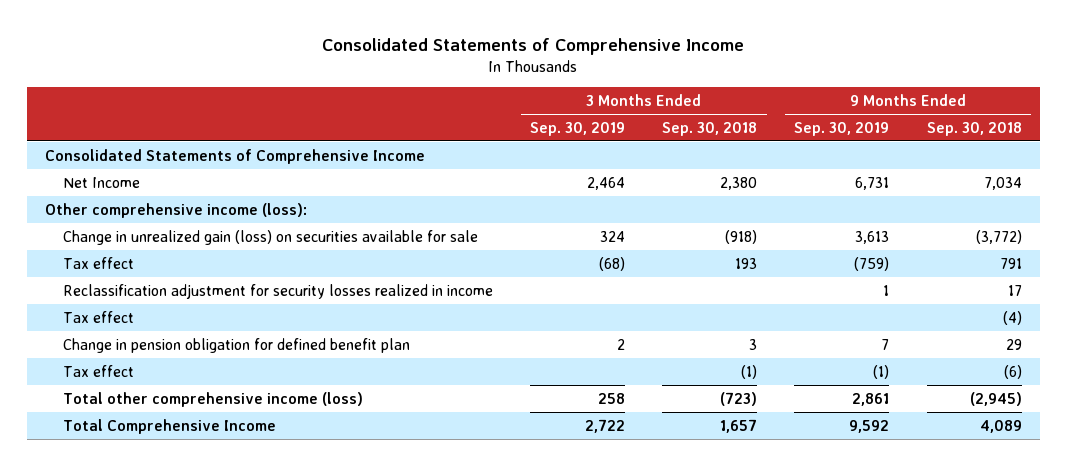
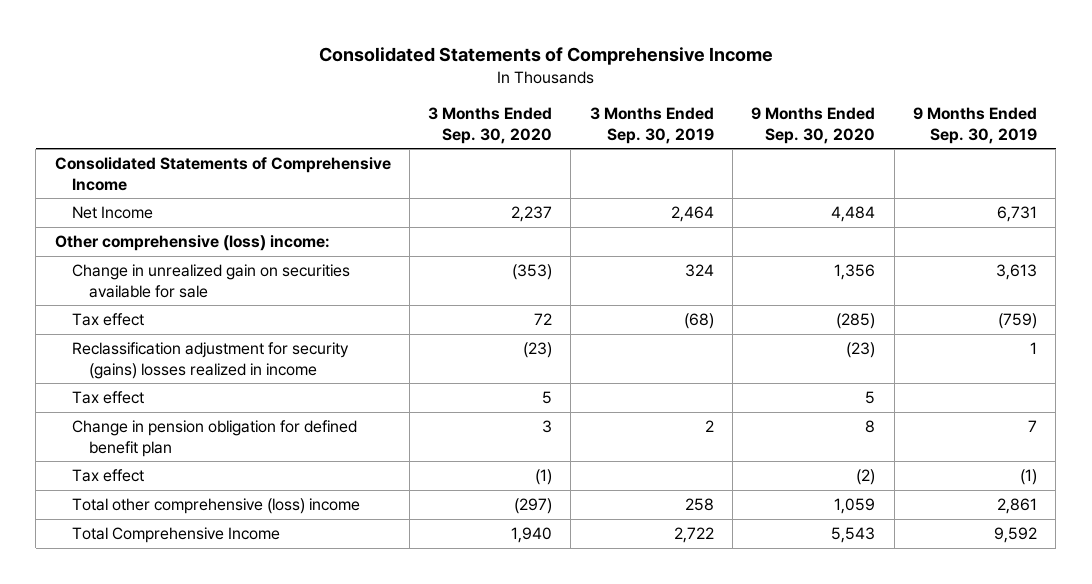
- | 3 Months Ended Sep. 30, 2019 | 3 Months Ended Sep. 30, 2018 | 9 Months Ended Sep. 30, 2019 | 9 Months Ended Sep. 30, 2018
+ | 3 Months Ended Sep. 30, 2020 | 3 Months Ended Sep. 30, 2019 | 9 Months Ended Sep. 30, 2020 | 9 Months Ended Sep. 30, 2019
- Other comprehensive income (loss):
- Change in unrealized gain (loss) on securities available for sale | 324 | (918) | 3,613 | (3,772)
+ Other comprehensive (loss) income:
+ Change in unrealized gain on securities available for sale | (353) | 324 | 1,356 | 3,613
- Reclassification adjustment for security losses realized in income | | | 1 | 17
+ Reclassification adjustment for security (gains) losses realized in income | (23) | | (23) | 1
- Total other comprehensive income (loss) | 258 | (723) | 2,861 | (2,945)
+ Total other comprehensive (loss) income | (297) | 258 | 1,059 | 2,861

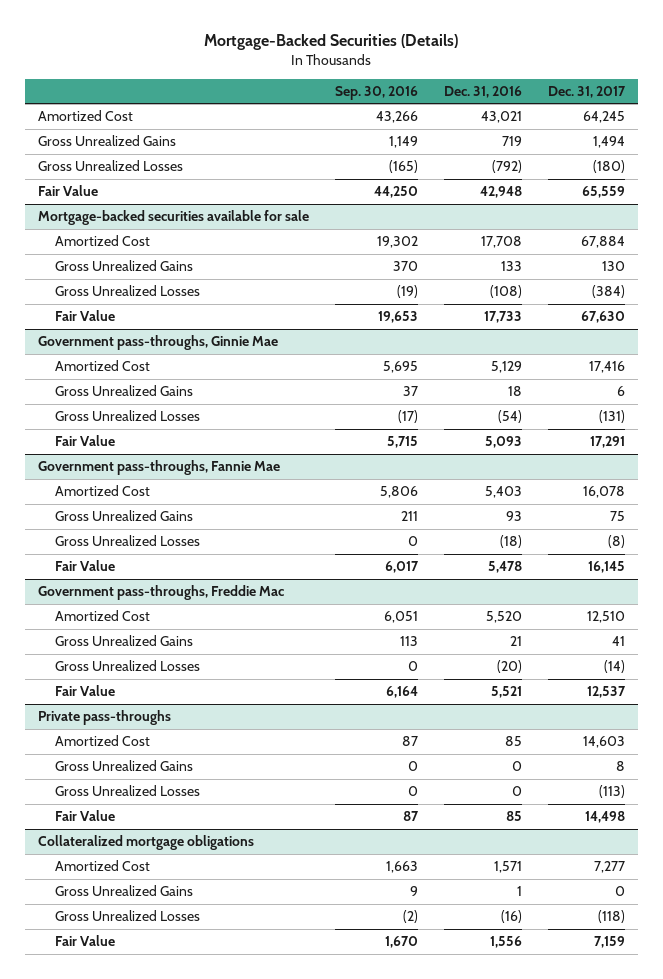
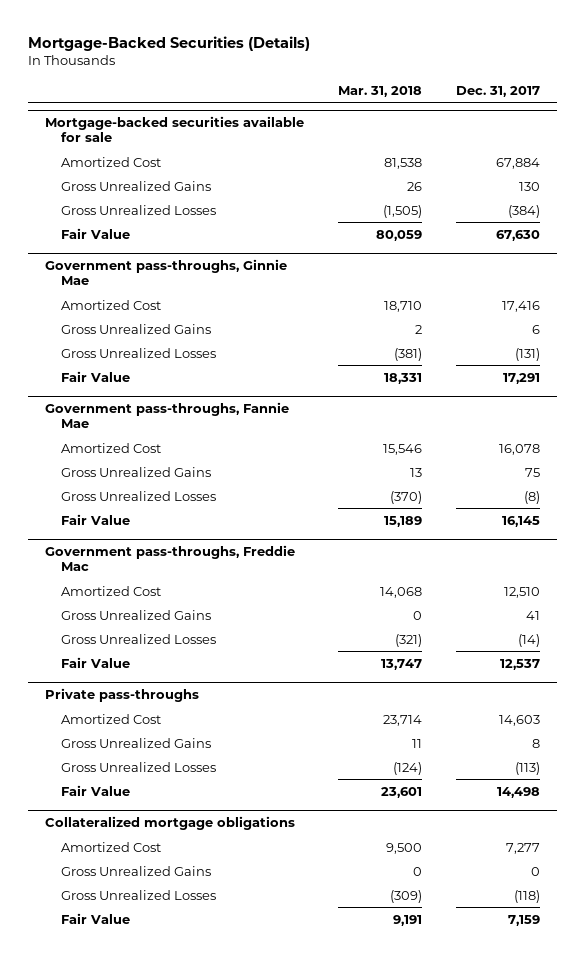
- | Sep. 30, 2016 | Dec. 31, 2016 | Dec. 31, 2017
+ | Mar. 31, 2018 | Dec. 31, 2017
- Amortized Cost | 43,266 | 43,021 | 64,245
- Gross Unrealized Gains | 1,149 | 719 | 1,494
- Gross Unrealized Losses | (165) | (792) | (180)
- Fair Value | 44,250 | 42,948 | 65,559

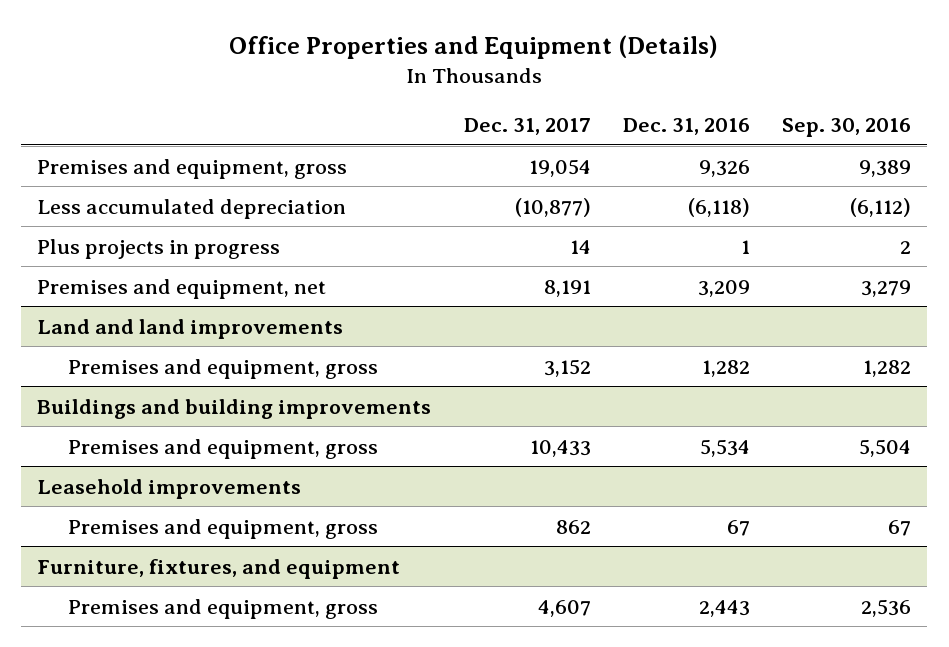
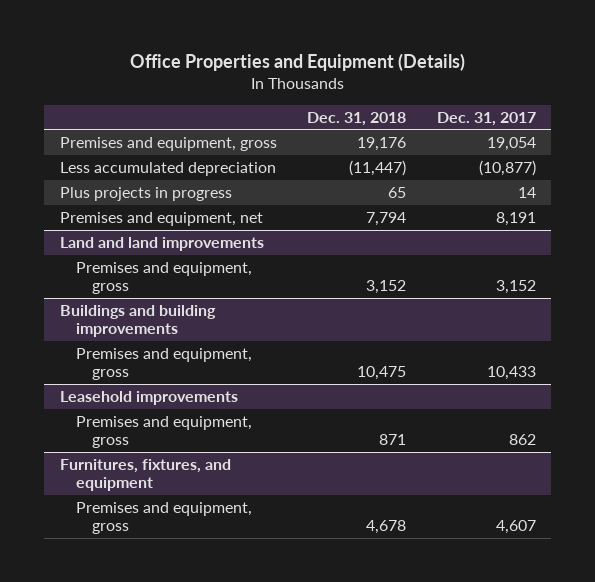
- | Dec. 31, 2017 | Dec. 31, 2016 | Sep. 30, 2016
+ | Dec. 31, 2018 | Dec. 31, 2017
- Furniture, fixtures, and equipment
+ Furnitures, fixtures, and equipment

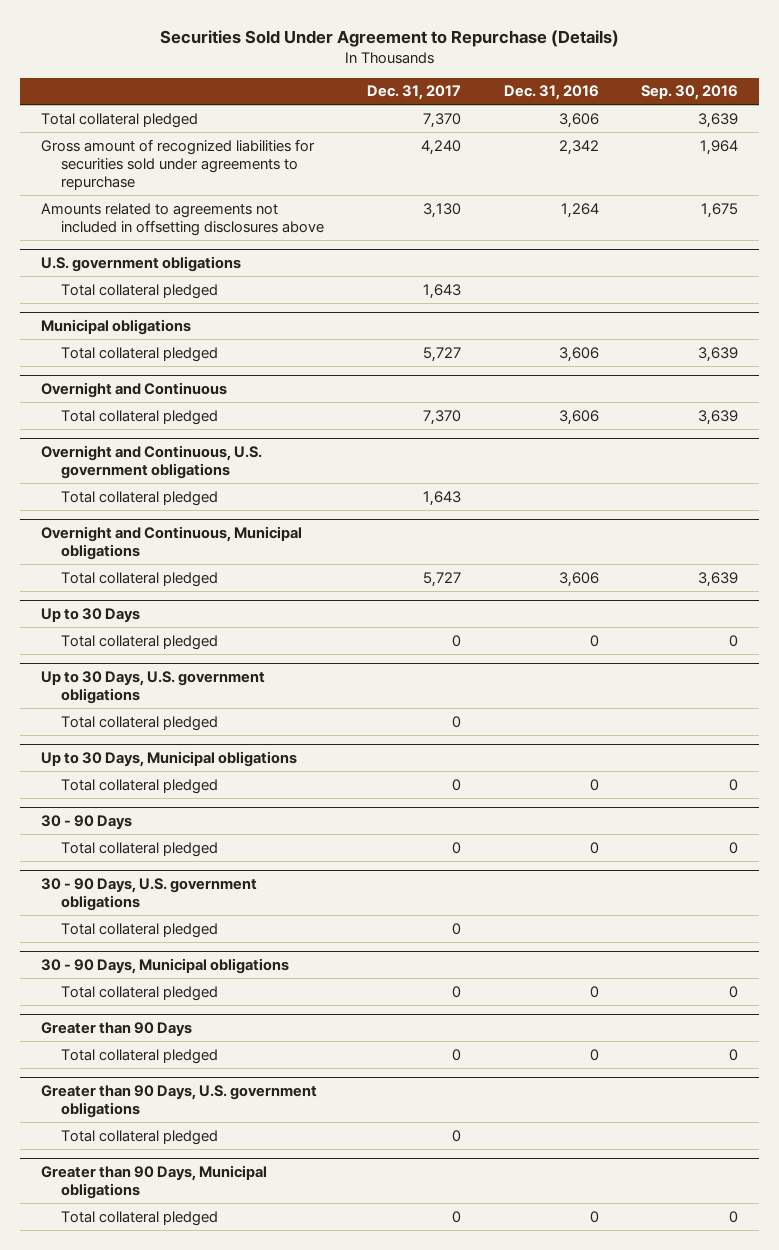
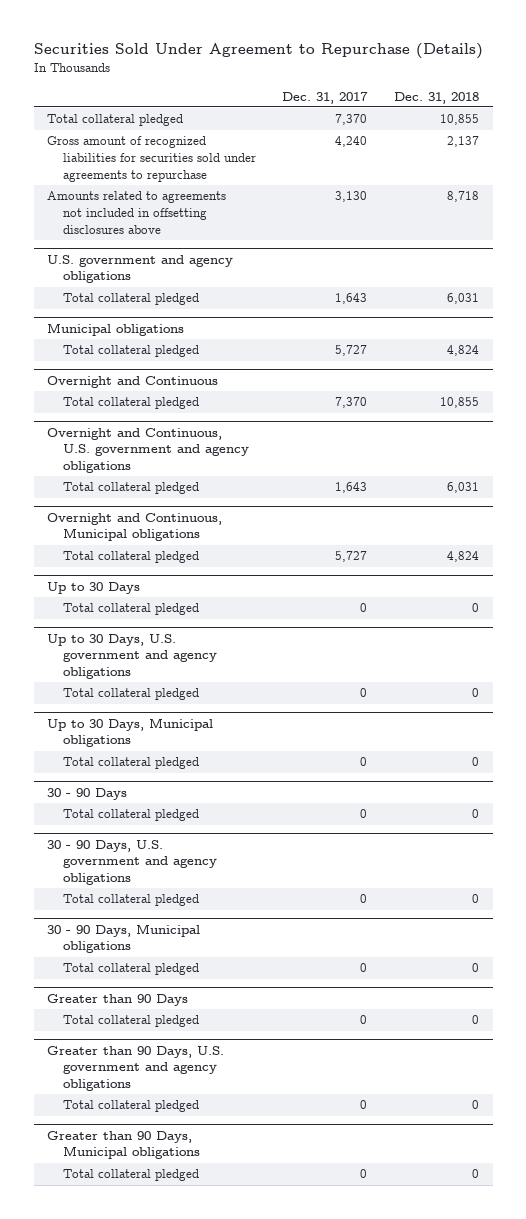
- | Dec. 31, 2017 | Dec. 31, 2016 | Sep. 30, 2016
+ | Dec. 31, 2017 | Dec. 31, 2018
- U.S. government obligations
+ U.S. government and agency obligations
- Overnight and Continuous, U.S. government obligations
+ Overnight and Continuous, U.S. government and agency obligations
- Up to 30 Days, U.S. government obligations
+ Up to 30 Days, U.S. government and agency obligations
- 30 - 90 Days, U.S. government obligations
+ 30 - 90 Days, U.S. government and agency obligations
- Greater than 90 Days, U.S. government obligations
+ Greater than 90 Days, U.S. government and agency obligations

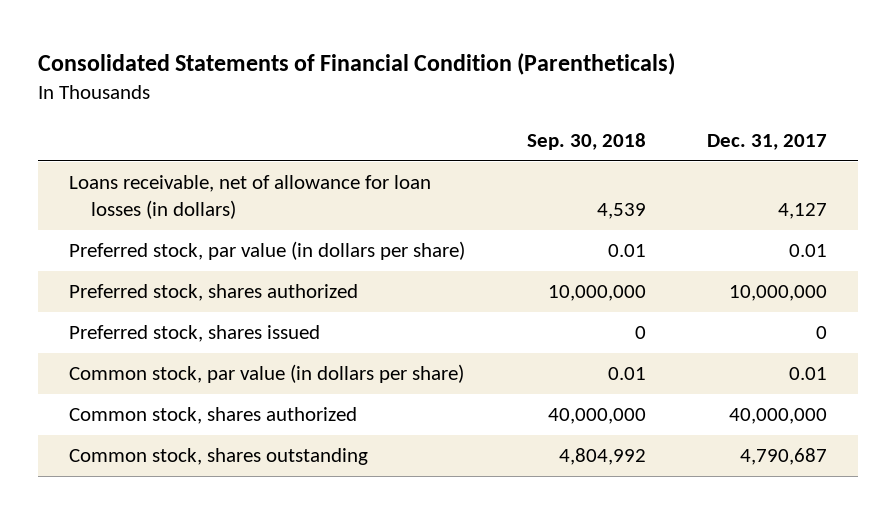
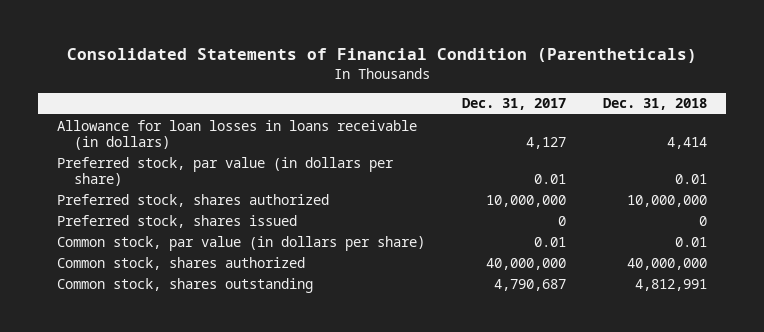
- | Sep. 30, 2018 | Dec. 31, 2017
+ | Dec. 31, 2017 | Dec. 31, 2018
- Loans receivable, net of allowance for loan losses (in dollars) | 4,539 | 4,127
+ Allowance for loan losses in loans receivable (in dollars) | 4,127 | 4,414

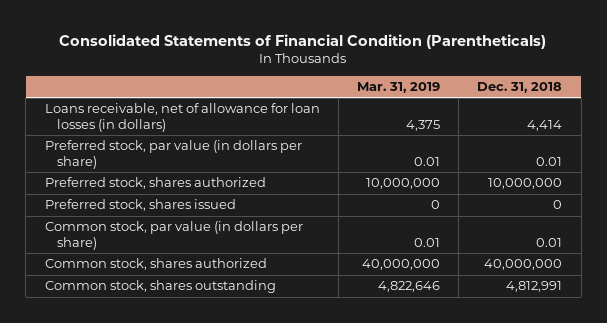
- | Dec. 31, 2017 | Dec. 31, 2018
+ | Mar. 31, 2019 | Dec. 31, 2018
- Allowance for loan losses in loans receivable (in dollars) | 4,127 | 4,414
+ Loans receivable, net of allowance for loan losses (in dollars) | 4,375 | 4,414

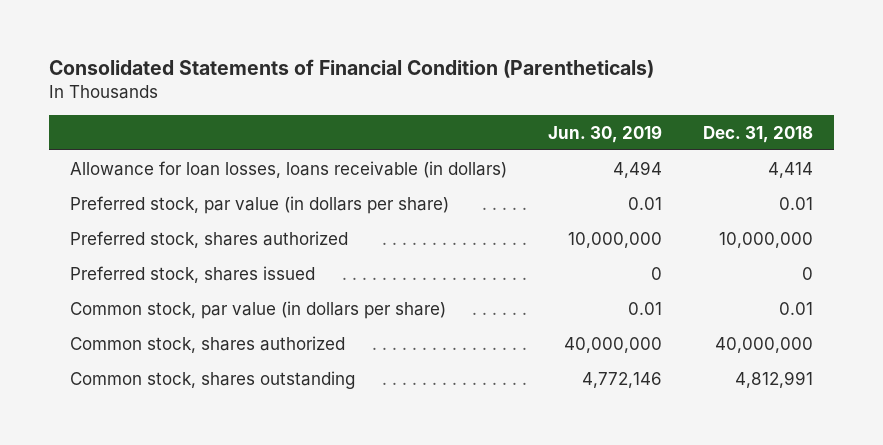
- | Mar. 31, 2019 | Dec. 31, 2018
+ | Jun. 30, 2019 | Dec. 31, 2018
- Loans receivable, net of allowance for loan losses (in dollars) | 4,375 | 4,414
+ Allowance for loan losses, loans receivable (in dollars) | 4,494 | 4,414

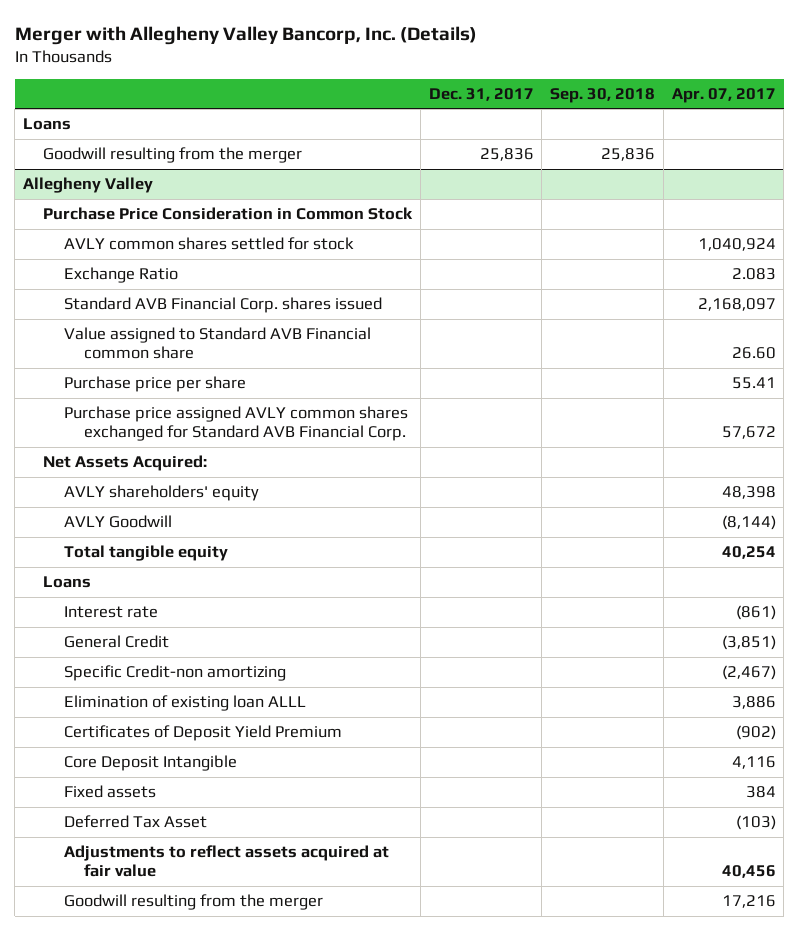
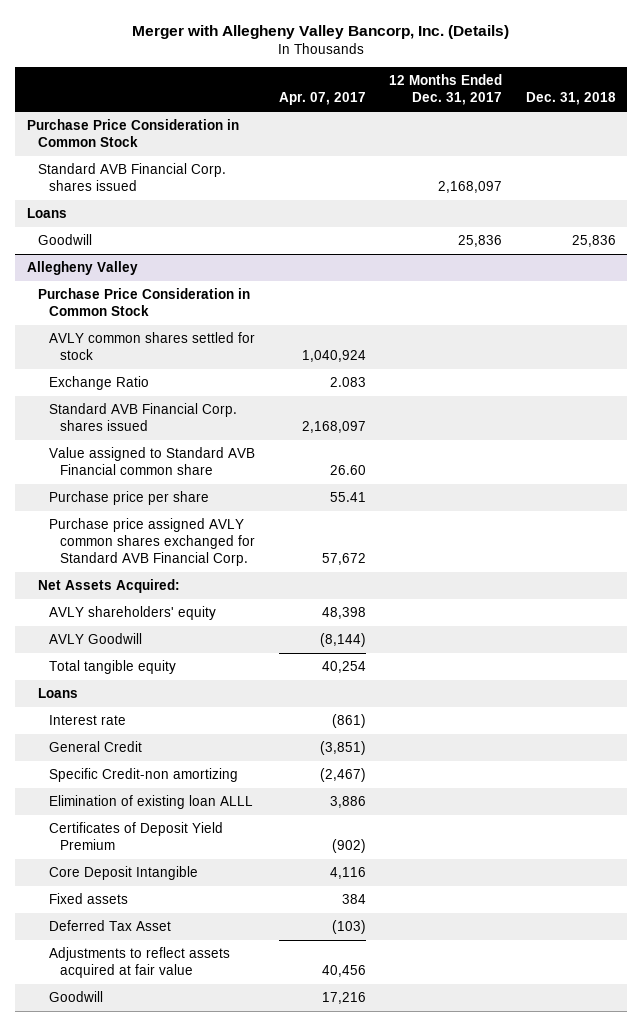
- | Dec. 31, 2017 | Sep. 30, 2018 | Apr. 07, 2017
+ | Apr. 07, 2017 | 12 Months Ended Dec. 31, 2017 | Dec. 31, 2018
+ Purchase Price Consideration in Common Stock
+ Standard AVB Financial Corp. shares issued | | 2,168,097 |
- Goodwill resulting from the merger | 25,836 | 25,836 |
+ Goodwill | | 25,836 | 25,836
@ Allegheny Valley
- Goodwill resulting from the merger | | | 17,216
+ Goodwill | 17,216 | |

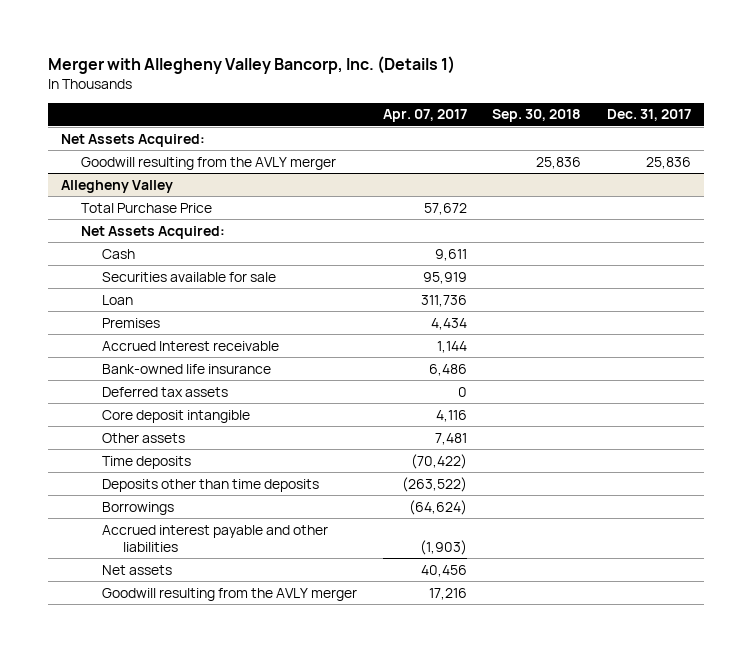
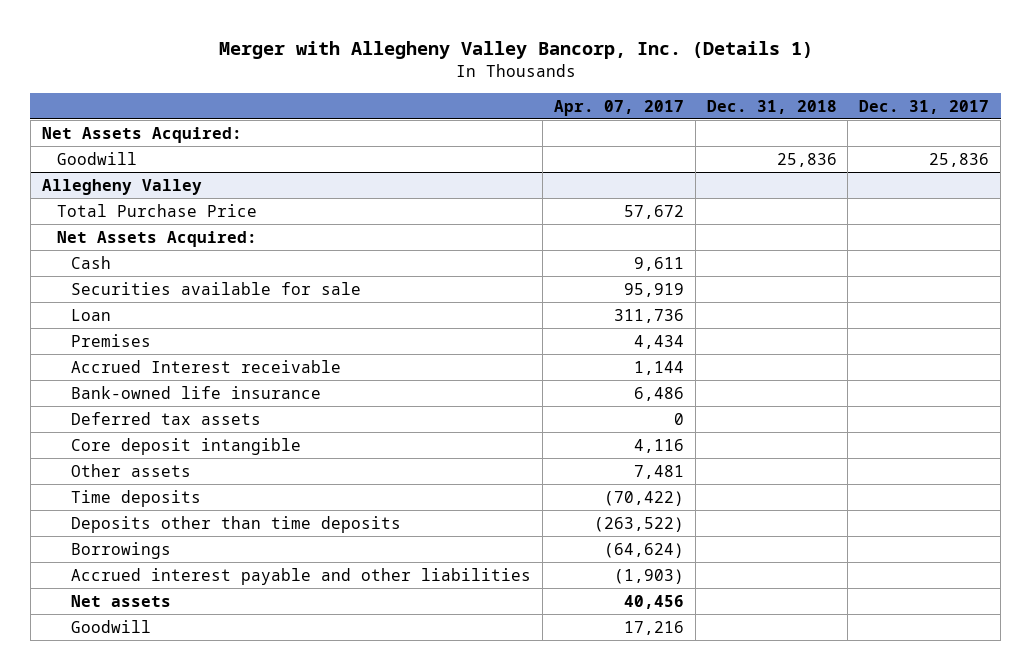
- | Apr. 07, 2017 | Sep. 30, 2018 | Dec. 31, 2017
+ | Apr. 07, 2017 | Dec. 31, 2018 | Dec. 31, 2017
- Goodwill resulting from the AVLY merger | | 25,836 | 25,836
+ Goodwill | | 25,836 | 25,836
@ Allegheny Valley
- Goodwill resulting from the AVLY merger | 17,216 | |
+ Goodwill | 17,216 | |

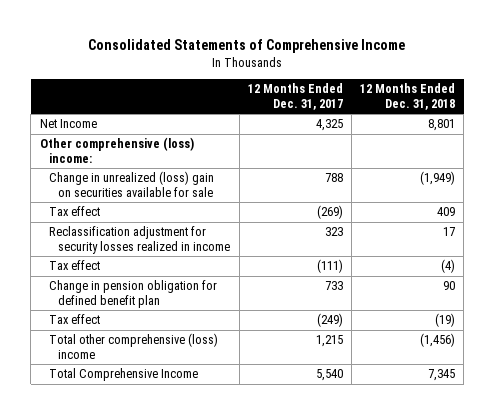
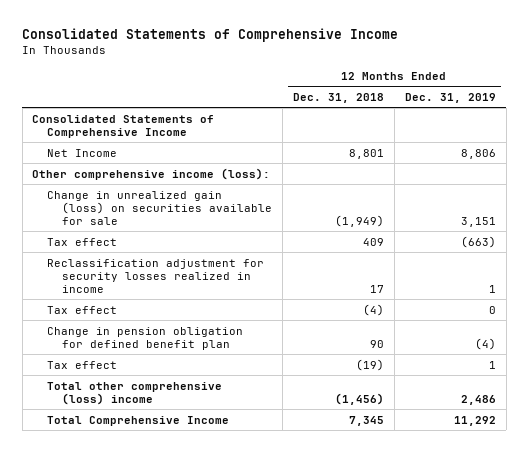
- | 12 Months Ended Dec. 31, 2017 | 12 Months Ended Dec. 31, 2018
+ | 12 Months Ended Dec. 31, 2018 | 12 Months Ended Dec. 31, 2019
+ Consolidated Statements of Comprehensive Income
- Other comprehensive (loss) income:
- Change in unrealized (loss) gain on securities available for sale | 788 | (1,949)
+ Other comprehensive income (loss):
+ Change in unrealized gain (loss) on securities available for sale | (1,949) | 3,151

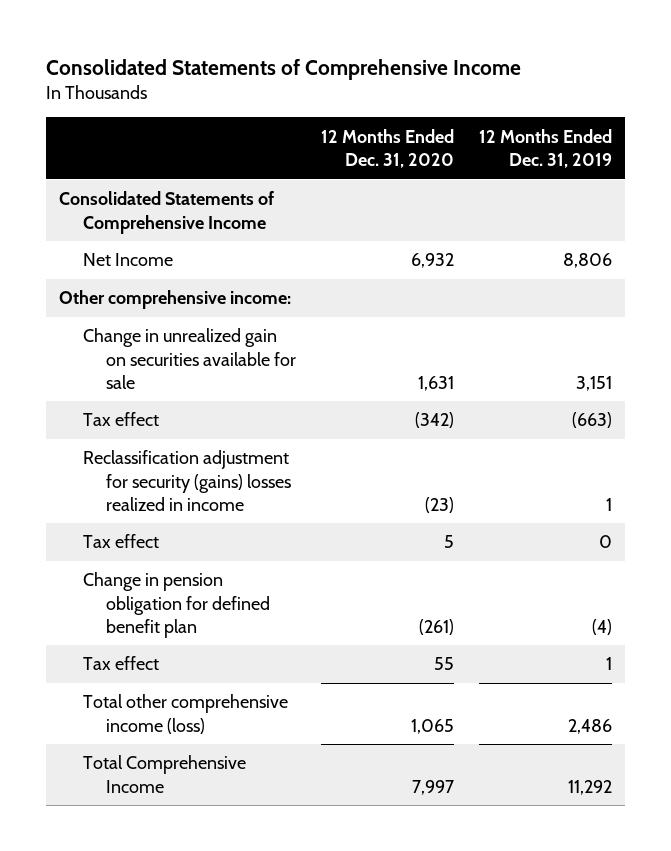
- | 12 Months Ended Dec. 31, 2018 | 12 Months Ended Dec. 31, 2019
+ | 12 Months Ended Dec. 31, 2020 | 12 Months Ended Dec. 31, 2019
- Other comprehensive income (loss):
- Change in unrealized gain (loss) on securities available for sale | (1,949) | 3,151
+ Other comprehensive income:
+ Change in unrealized gain on securities available for sale | 1,631 | 3,151
- Reclassification adjustment for security losses realized in income | 17 | 1
+ Reclassification adjustment for security (gains) losses realized in income | (23) | 1
- Total other comprehensive (loss) income | (1,456) | 2,486
+ Total other comprehensive income (loss) | 1,065 | 2,486

